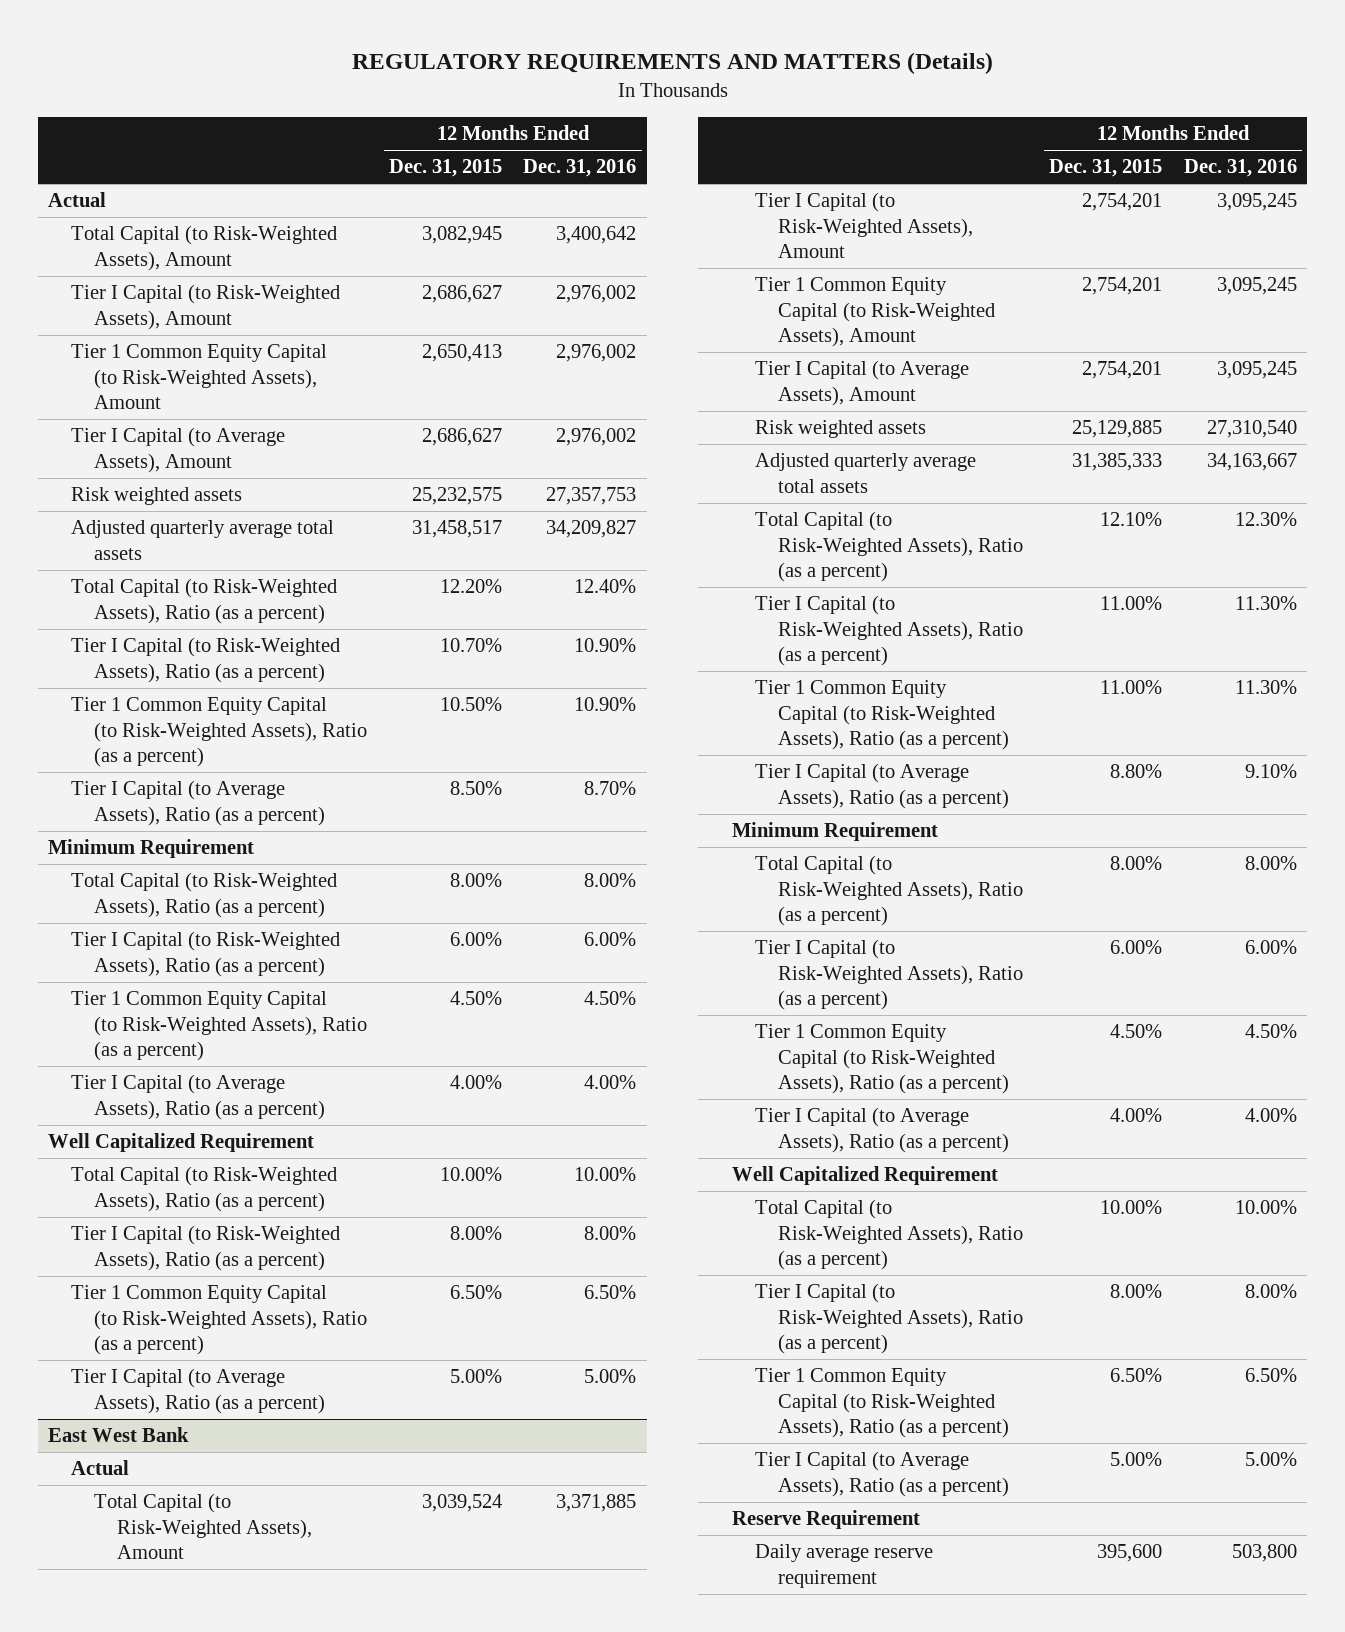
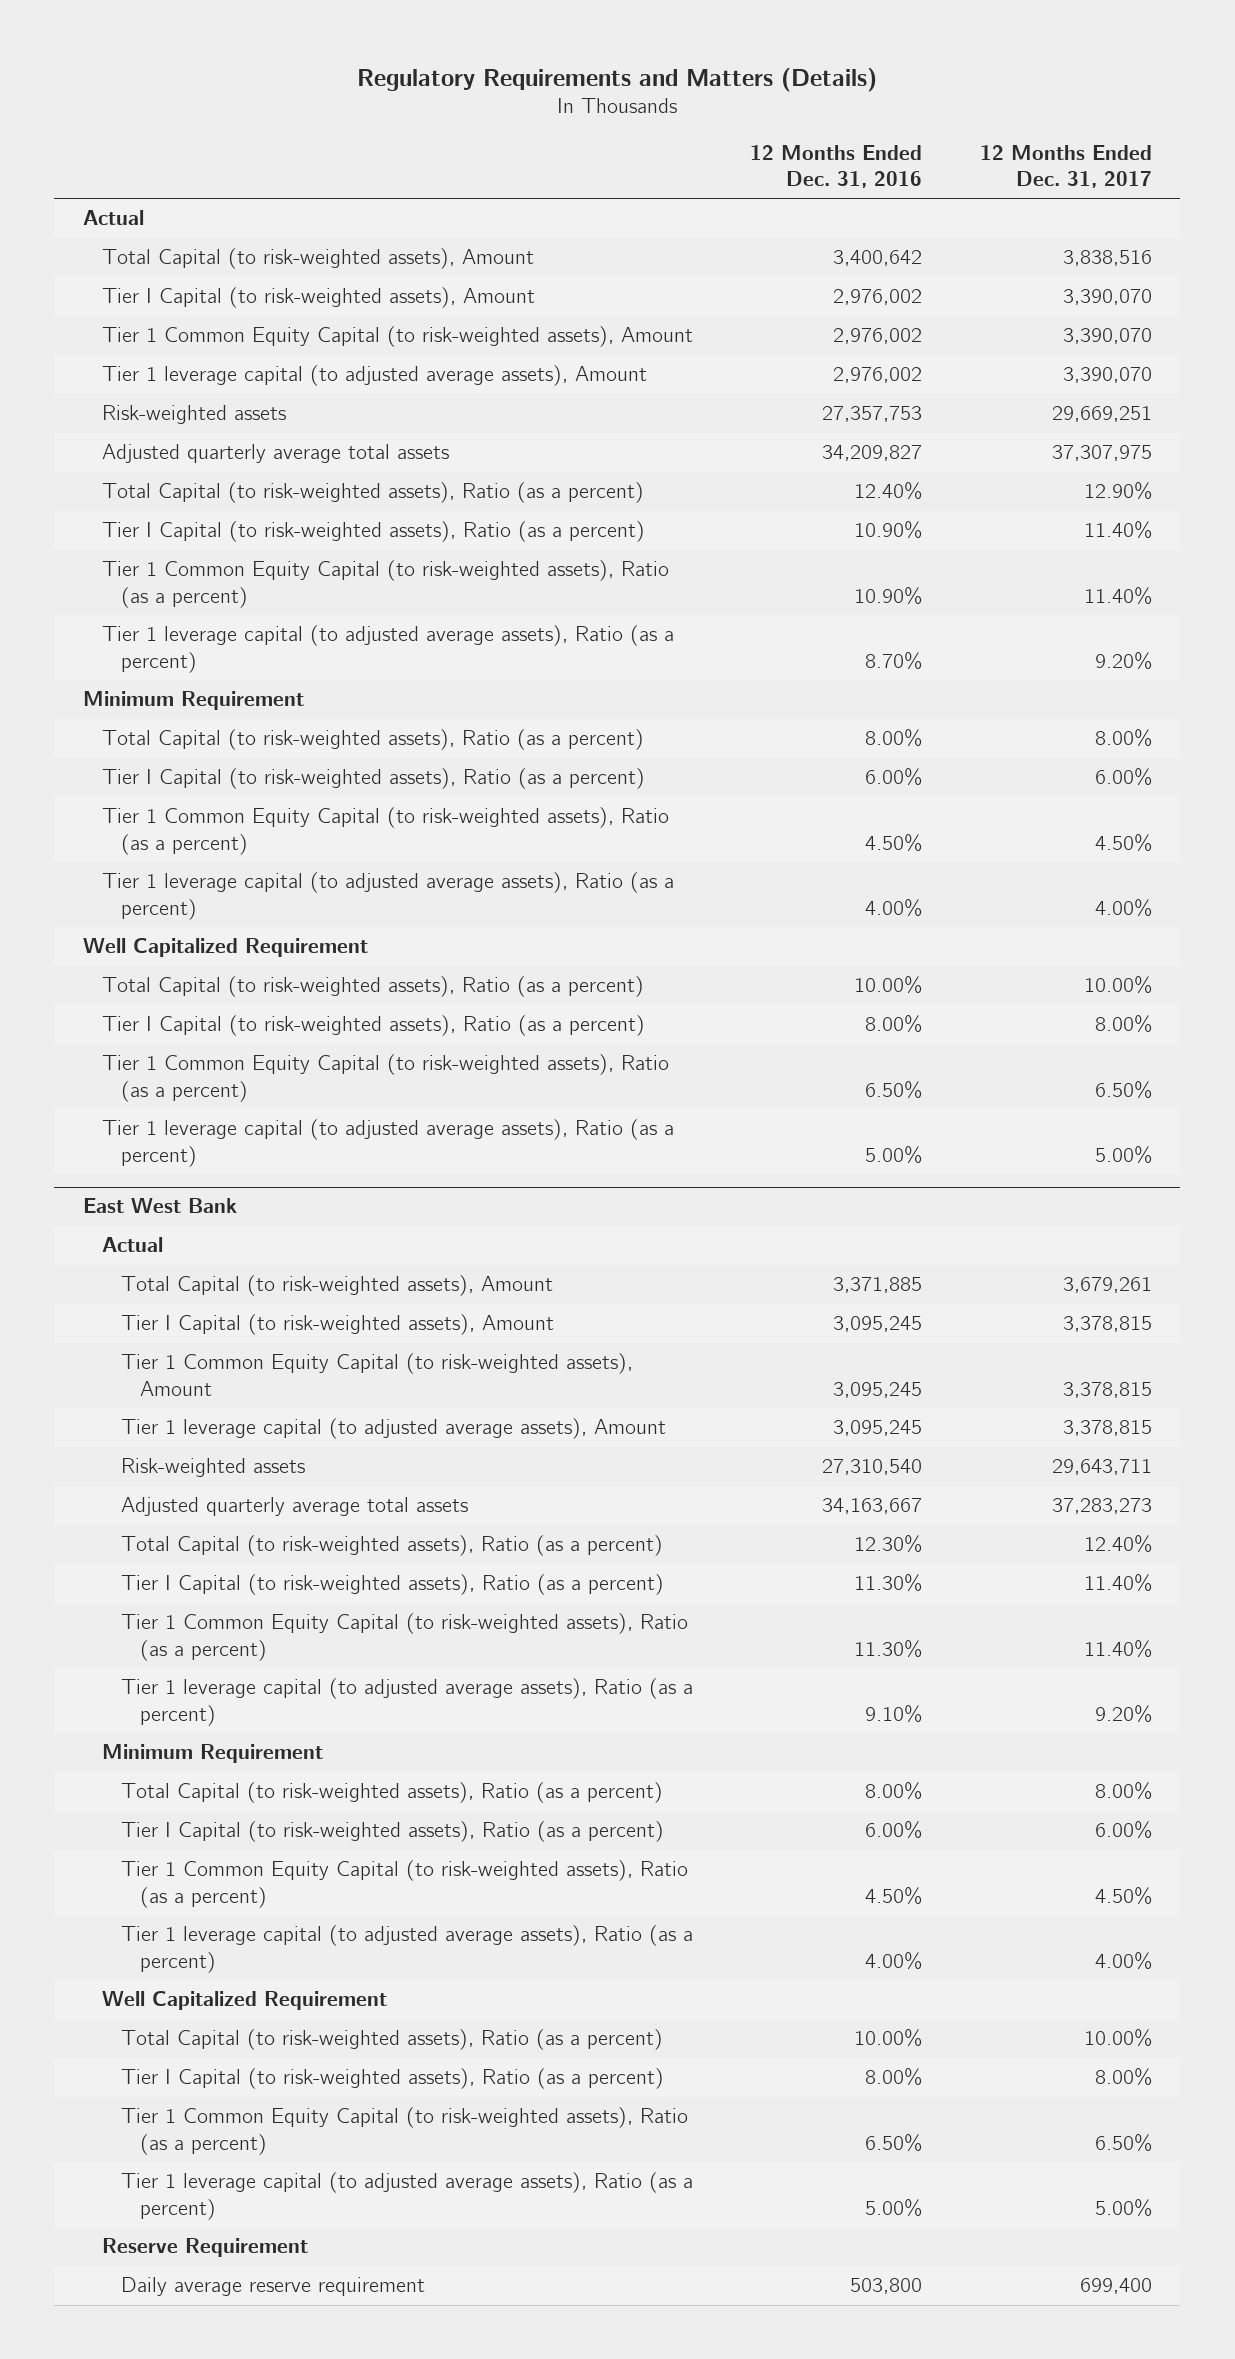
- REGULATORY REQUIREMENTS AND MATTERS (Details)
+ Regulatory Requirements and Matters (Details)
- | 12 Months Ended Dec. 31, 2015 | 12 Months Ended Dec. 31, 2016
+ | 12 Months Ended Dec. 31, 2016 | 12 Months Ended Dec. 31, 2017
- Total Capital (to Risk-Weighted Assets), Amount | 3,082,945 | 3,400,642
- Tier I Capital (to Risk-Weighted Assets), Amount | 2,686,627 | 2,976,002
- Tier 1 Common Equity Capital (to Risk-Weighted Assets), Amount | 2,650,413 | 2,976,002
- Tier I Capital (to Average Assets), Amount | 2,686,627 | 2,976,002
- Risk weighted assets | 25,232,575 | 27,357,753
+ Total Capital (to risk-weighted assets), Amount | 3,400,642 | 3,838,516
+ Tier I Capital (to risk-weighted assets), Amount | 2,976,002 | 3,390,070
+ Tier 1 Common Equity Capital (to risk-weighted assets), Amount | 2,976,002 | 3,390,070
+ Tier 1 leverage capital (to adjusted average assets), Amount | 2,976,002 | 3,390,070
+ Risk-weighted assets | 27,357,753 | 29,669,251
- Total Capital (to Risk-Weighted Assets), Ratio (as a percent) | 12.20% | 12.40%
- Tier I Capital (to Risk-Weighted Assets), Ratio (as a percent) | 10.70% | 10.90%
- Tier 1 Common Equity Capital (to Risk-Weighted Assets), Ratio (as a percent) | 10.50% | 10.90%
- Tier I Capital (to Average Assets), Ratio (as a percent) | 8.50% | 8.70%
+ Total Capital (to risk-weighted assets), Ratio (as a percent) | 12.40% | 12.90%
+ Tier I Capital (to risk-weighted assets), Ratio (as a percent) | 10.90% | 11.40%
+ Tier 1 Common Equity Capital (to risk-weighted assets), Ratio (as a percent) | 10.90% | 11.40%
+ Tier 1 leverage capital (to adjusted average assets), Ratio (as a percent) | 8.70% | 9.20%
- Total Capital (to Risk-Weighted Assets), Ratio (as a percent) | 8.00% | 8.00%
- Tier I Capital (to Risk-Weighted Assets), Ratio (as a percent) | 6.00% | 6.00%
- Tier 1 Common Equity Capital (to Risk-Weighted Assets), Ratio (as a percent) | 4.50% | 4.50%
- Tier I Capital (to Average Assets), Ratio (as a percent) | 4.00% | 4.00%
+ Total Capital (to risk-weighted assets), Ratio (as a percent) | 8.00% | 8.00%
+ Tier I Capital (to risk-weighted assets), Ratio (as a percent) | 6.00% | 6.00%
+ Tier 1 Common Equity Capital (to risk-weighted assets), Ratio (as a percent) | 4.50% | 4.50%
+ Tier 1 leverage capital (to adjusted average assets), Ratio (as a percent) | 4.00% | 4.00%
- Total Capital (to Risk-Weighted Assets), Ratio (as a percent) | 10.00% | 10.00%
- Tier I Capital (to Risk-Weighted Assets), Ratio (as a percent) | 8.00% | 8.00%
- Tier 1 Common Equity Capital (to Risk-Weighted Assets), Ratio (as a percent) | 6.50% | 6.50%
- Tier I Capital (to Average Assets), Ratio (as a percent) | 5.00% | 5.00%
+ Total Capital (to risk-weighted assets), Ratio (as a percent) | 10.00% | 10.00%
+ Tier I Capital (to risk-weighted assets), Ratio (as a percent) | 8.00% | 8.00%
+ Tier 1 Common Equity Capital (to risk-weighted assets), Ratio (as a percent) | 6.50% | 6.50%
+ Tier 1 leverage capital (to adjusted average assets), Ratio (as a percent) | 5.00% | 5.00%
@ East West Bank
- Total Capital (to Risk-Weighted Assets), Amount | 3,039,524 | 3,371,885
- Tier I Capital (to Risk-Weighted Assets), Amount | 2,754,201 | 3,095,245
- Tier 1 Common Equity Capital (to Risk-Weighted Assets), Amount | 2,754,201 | 3,095,245
- Tier I Capital (to Average Assets), Amount | 2,754,201 | 3,095,245
- Risk weighted assets | 25,129,885 | 27,310,540
+ Total Capital (to risk-weighted assets), Amount | 3,371,885 | 3,679,261
+ Tier I Capital (to risk-weighted assets), Amount | 3,095,245 | 3,378,815
+ Tier 1 Common Equity Capital (to risk-weighted assets), Amount | 3,095,245 | 3,378,815
+ Tier 1 leverage capital (to adjusted average assets), Amount | 3,095,245 | 3,378,815
+ Risk-weighted assets | 27,310,540 | 29,643,711
- Total Capital (to Risk-Weighted Assets), Ratio (as a percent) | 12.10% | 12.30%
- Tier I Capital (to Risk-Weighted Assets), Ratio (as a percent) | 11.00% | 11.30%
- Tier 1 Common Equity Capital (to Risk-Weighted Assets), Ratio (as a percent) | 11.00% | 11.30%
- Tier I Capital (to Average Assets), Ratio (as a percent) | 8.80% | 9.10%
+ Total Capital (to risk-weighted assets), Ratio (as a percent) | 12.30% | 12.40%
+ Tier I Capital (to risk-weighted assets), Ratio (as a percent) | 11.30% | 11.40%
+ Tier 1 Common Equity Capital (to risk-weighted assets), Ratio (as a percent) | 11.30% | 11.40%
+ Tier 1 leverage capital (to adjusted average assets), Ratio (as a percent) | 9.10% | 9.20%
- Total Capital (to Risk-Weighted Assets), Ratio (as a percent) | 8.00% | 8.00%
- Tier I Capital (to Risk-Weighted Assets), Ratio (as a percent) | 6.00% | 6.00%
- Tier 1 Common Equity Capital (to Risk-Weighted Assets), Ratio (as a percent) | 4.50% | 4.50%
- Tier I Capital (to Average Assets), Ratio (as a percent) | 4.00% | 4.00%
+ Total Capital (to risk-weighted assets), Ratio (as a percent) | 8.00% | 8.00%
+ Tier I Capital (to risk-weighted assets), Ratio (as a percent) | 6.00% | 6.00%
+ Tier 1 Common Equity Capital (to risk-weighted assets), Ratio (as a percent) | 4.50% | 4.50%
+ Tier 1 leverage capital (to adjusted average assets), Ratio (as a percent) | 4.00% | 4.00%
- Total Capital (to Risk-Weighted Assets), Ratio (as a percent) | 10.00% | 10.00%
- Tier I Capital (to Risk-Weighted Assets), Ratio (as a percent) | 8.00% | 8.00%
- Tier 1 Common Equity Capital (to Risk-Weighted Assets), Ratio (as a percent) | 6.50% | 6.50%
- Tier I Capital (to Average Assets), Ratio (as a percent) | 5.00% | 5.00%
+ Total Capital (to risk-weighted assets), Ratio (as a percent) | 10.00% | 10.00%
+ Tier I Capital (to risk-weighted assets), Ratio (as a percent) | 8.00% | 8.00%
+ Tier 1 Common Equity Capital (to risk-weighted assets), Ratio (as a percent) | 6.50% | 6.50%
+ Tier 1 leverage capital (to adjusted average assets), Ratio (as a percent) | 5.00% | 5.00%

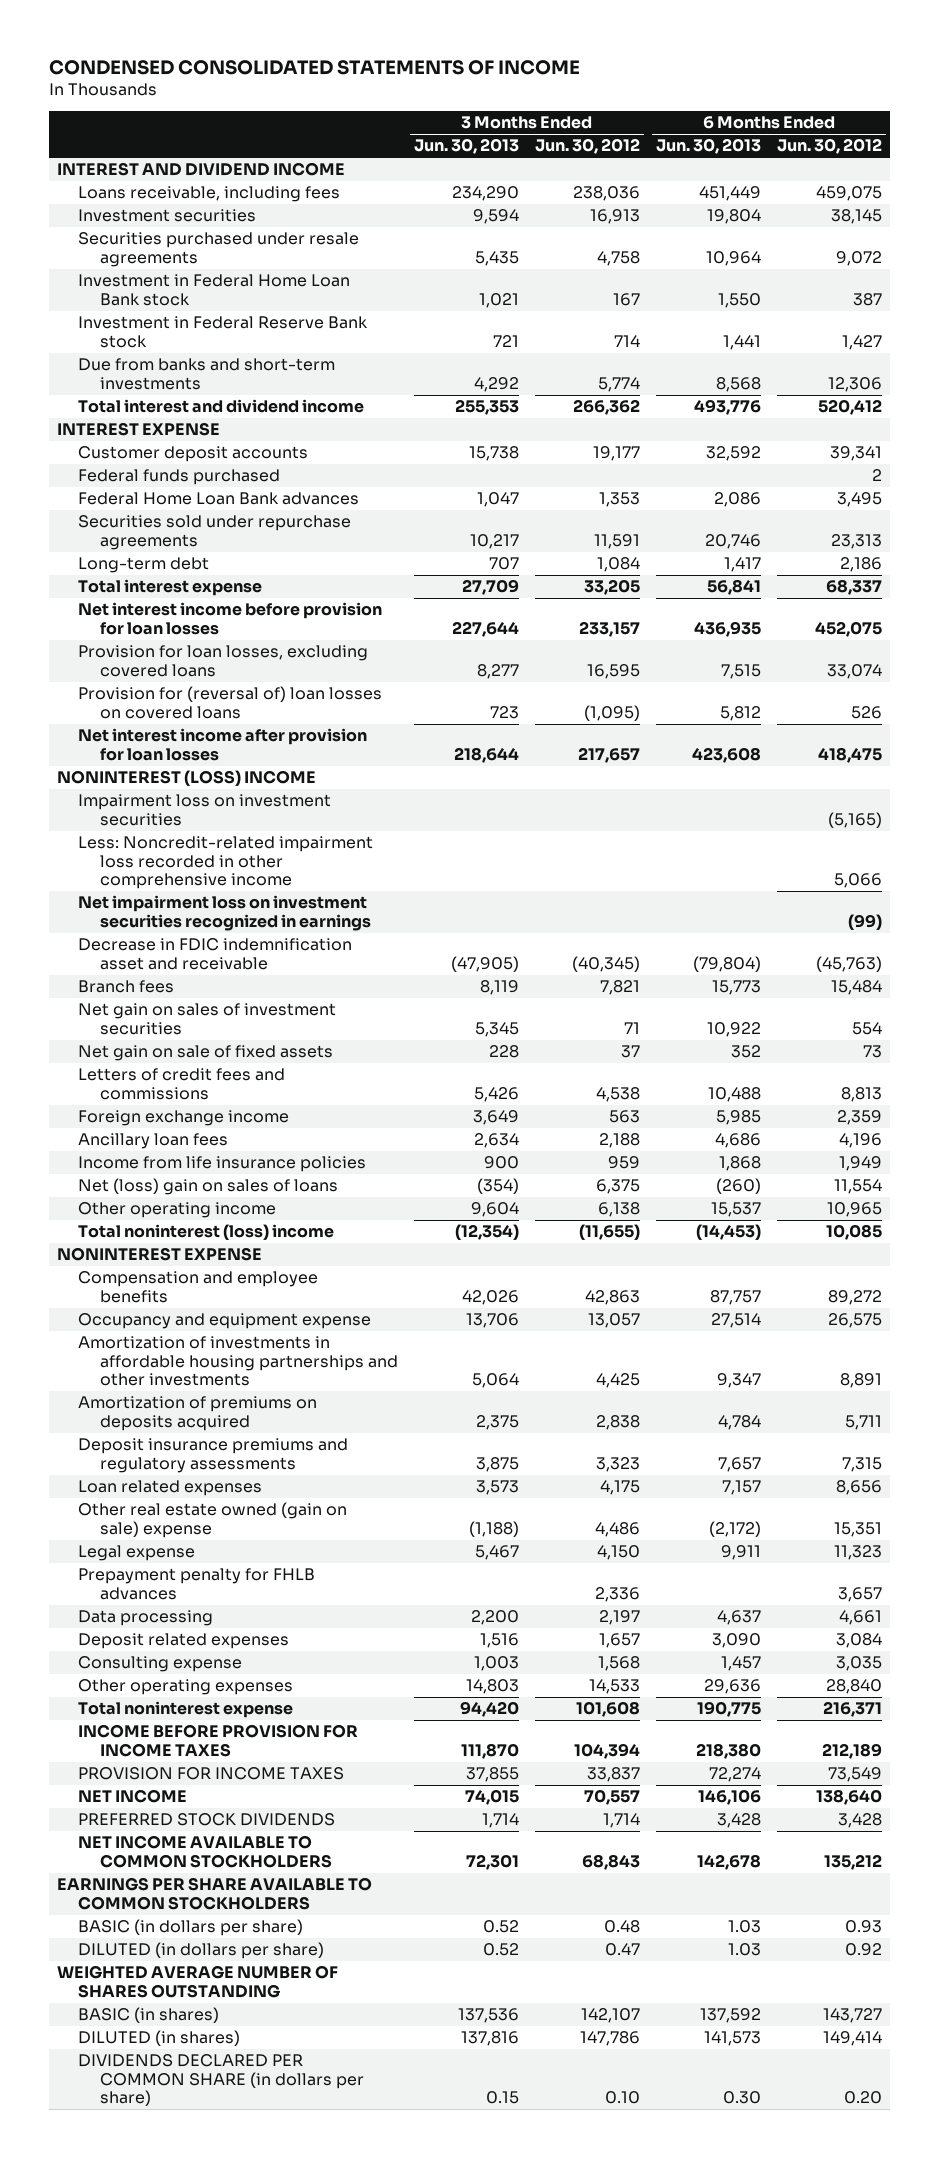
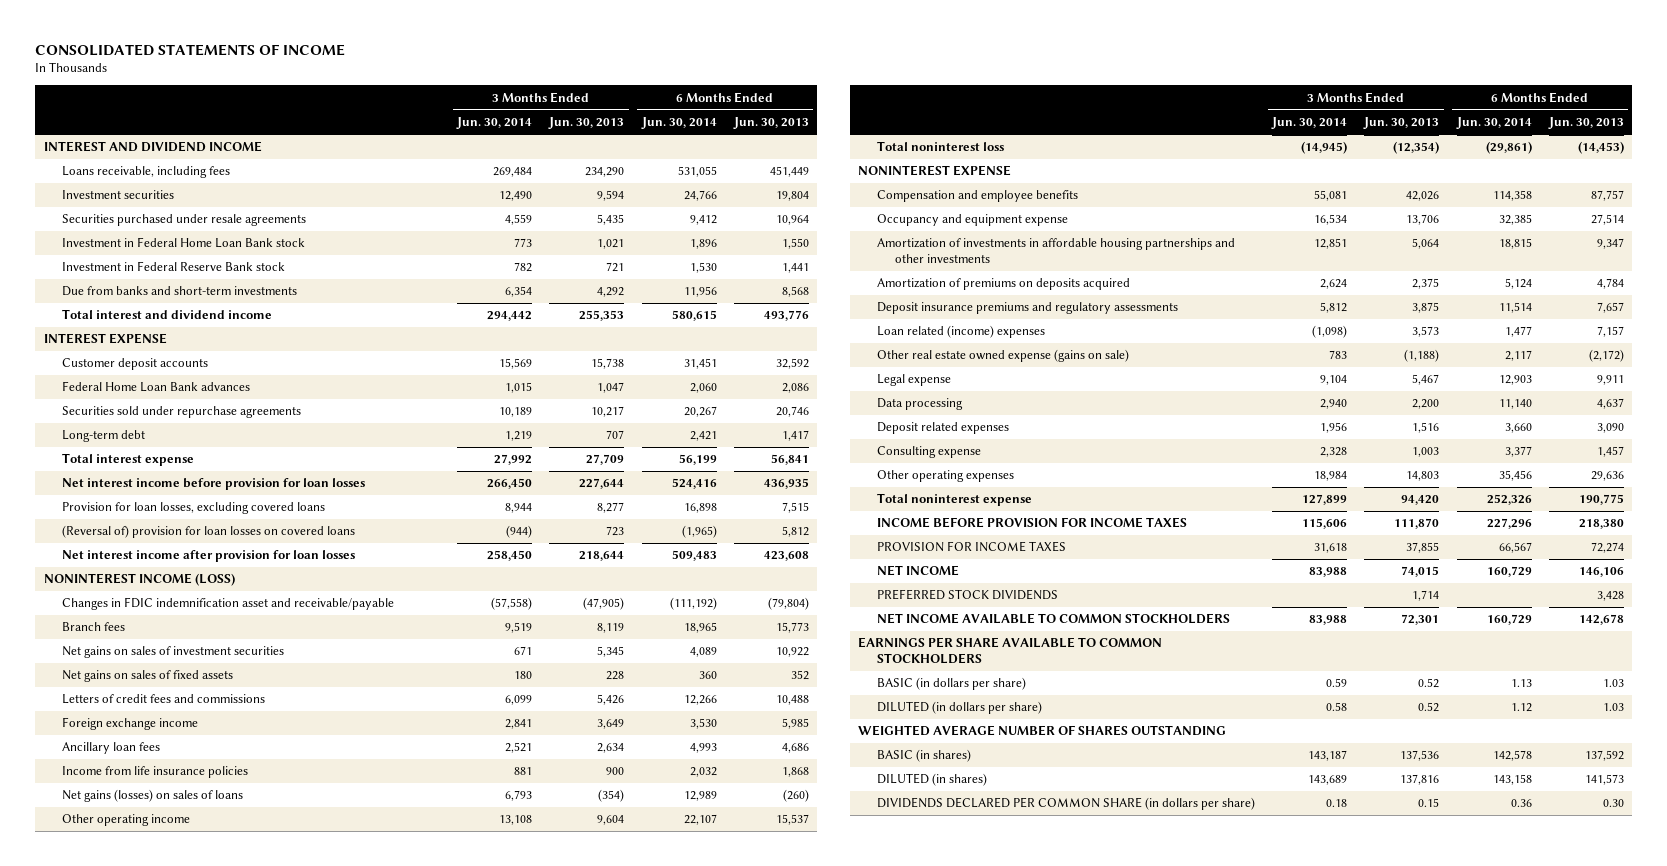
- CONDENSED CONSOLIDATED STATEMENTS OF INCOME
+ CONSOLIDATED STATEMENTS OF INCOME
- | 3 Months Ended Jun. 30, 2013 | 3 Months Ended Jun. 30, 2012 | 6 Months Ended Jun. 30, 2013 | 6 Months Ended Jun. 30, 2012
+ | 3 Months Ended Jun. 30, 2014 | 3 Months Ended Jun. 30, 2013 | 6 Months Ended Jun. 30, 2014 | 6 Months Ended Jun. 30, 2013
- Federal funds purchased | | | | 2
- Provision for (reversal of) loan losses on covered loans | 723 | (1,095) | 5,812 | 526
+ (Reversal of) provision for loan losses on covered loans | (944) | 723 | (1,965) | 5,812
- NONINTEREST (LOSS) INCOME
- Impairment loss on investment securities | | | | (5,165)
- Less: Noncredit-related impairment loss recorded in other comprehensive income | | | | 5,066
- Net impairment loss on investment securities recognized in earnings | | | | (99)
- Decrease in FDIC indemnification asset and receivable | (47,905) | (40,345) | (79,804) | (45,763)
+ NONINTEREST INCOME (LOSS)
+ Changes in FDIC indemnification asset and receivable/payable | (57,558) | (47,905) | (111,192) | (79,804)
- Net gain on sales of investment securities | 5,345 | 71 | 10,922 | 554
- Net gain on sale of fixed assets | 228 | 37 | 352 | 73
+ Net gains on sales of investment securities | 671 | 5,345 | 4,089 | 10,922
+ Net gains on sales of fixed assets | 180 | 228 | 360 | 352
- Net (loss) gain on sales of loans | (354) | 6,375 | (260) | 11,554
+ Net gains (losses) on sales of loans | 6,793 | (354) | 12,989 | (260)
- Total noninterest (loss) income | (12,354) | (11,655) | (14,453) | 10,085
+ Total noninterest loss | (14,945) | (12,354) | (29,861) | (14,453)
- Loan related expenses | 3,573 | 4,175 | 7,157 | 8,656
- Other real estate owned (gain on sale) expense | (1,188) | 4,486 | (2,172) | 15,351
+ Loan related (income) expenses | (1,098) | 3,573 | 1,477 | 7,157
+ Other real estate owned expense (gains on sale) | 783 | (1,188) | 2,117 | (2,172)
- Prepayment penalty for FHLB advances | | 2,336 | | 3,657

